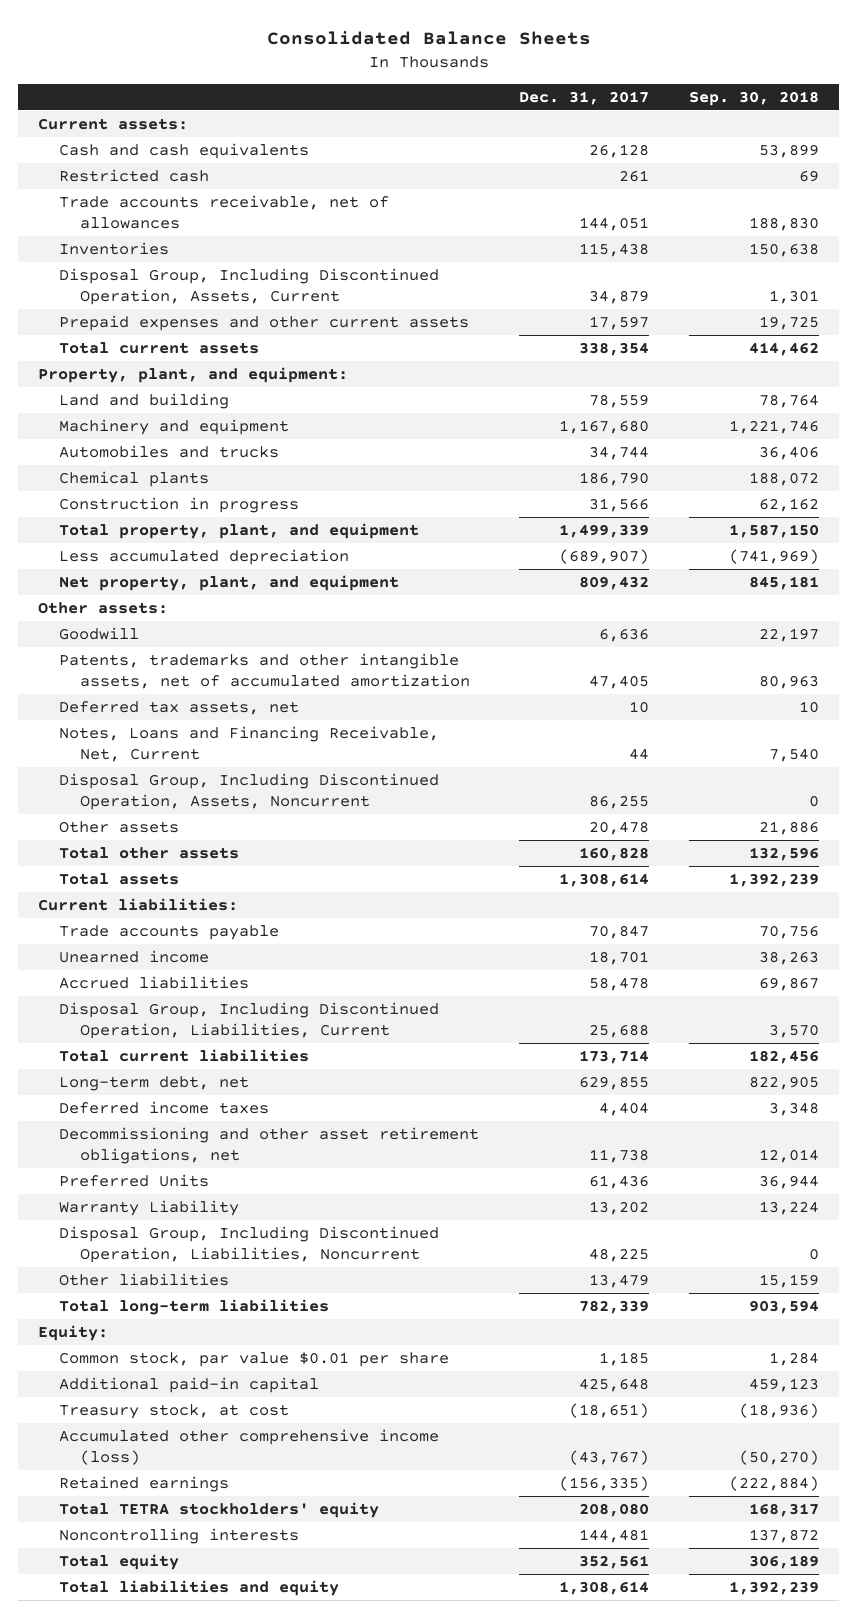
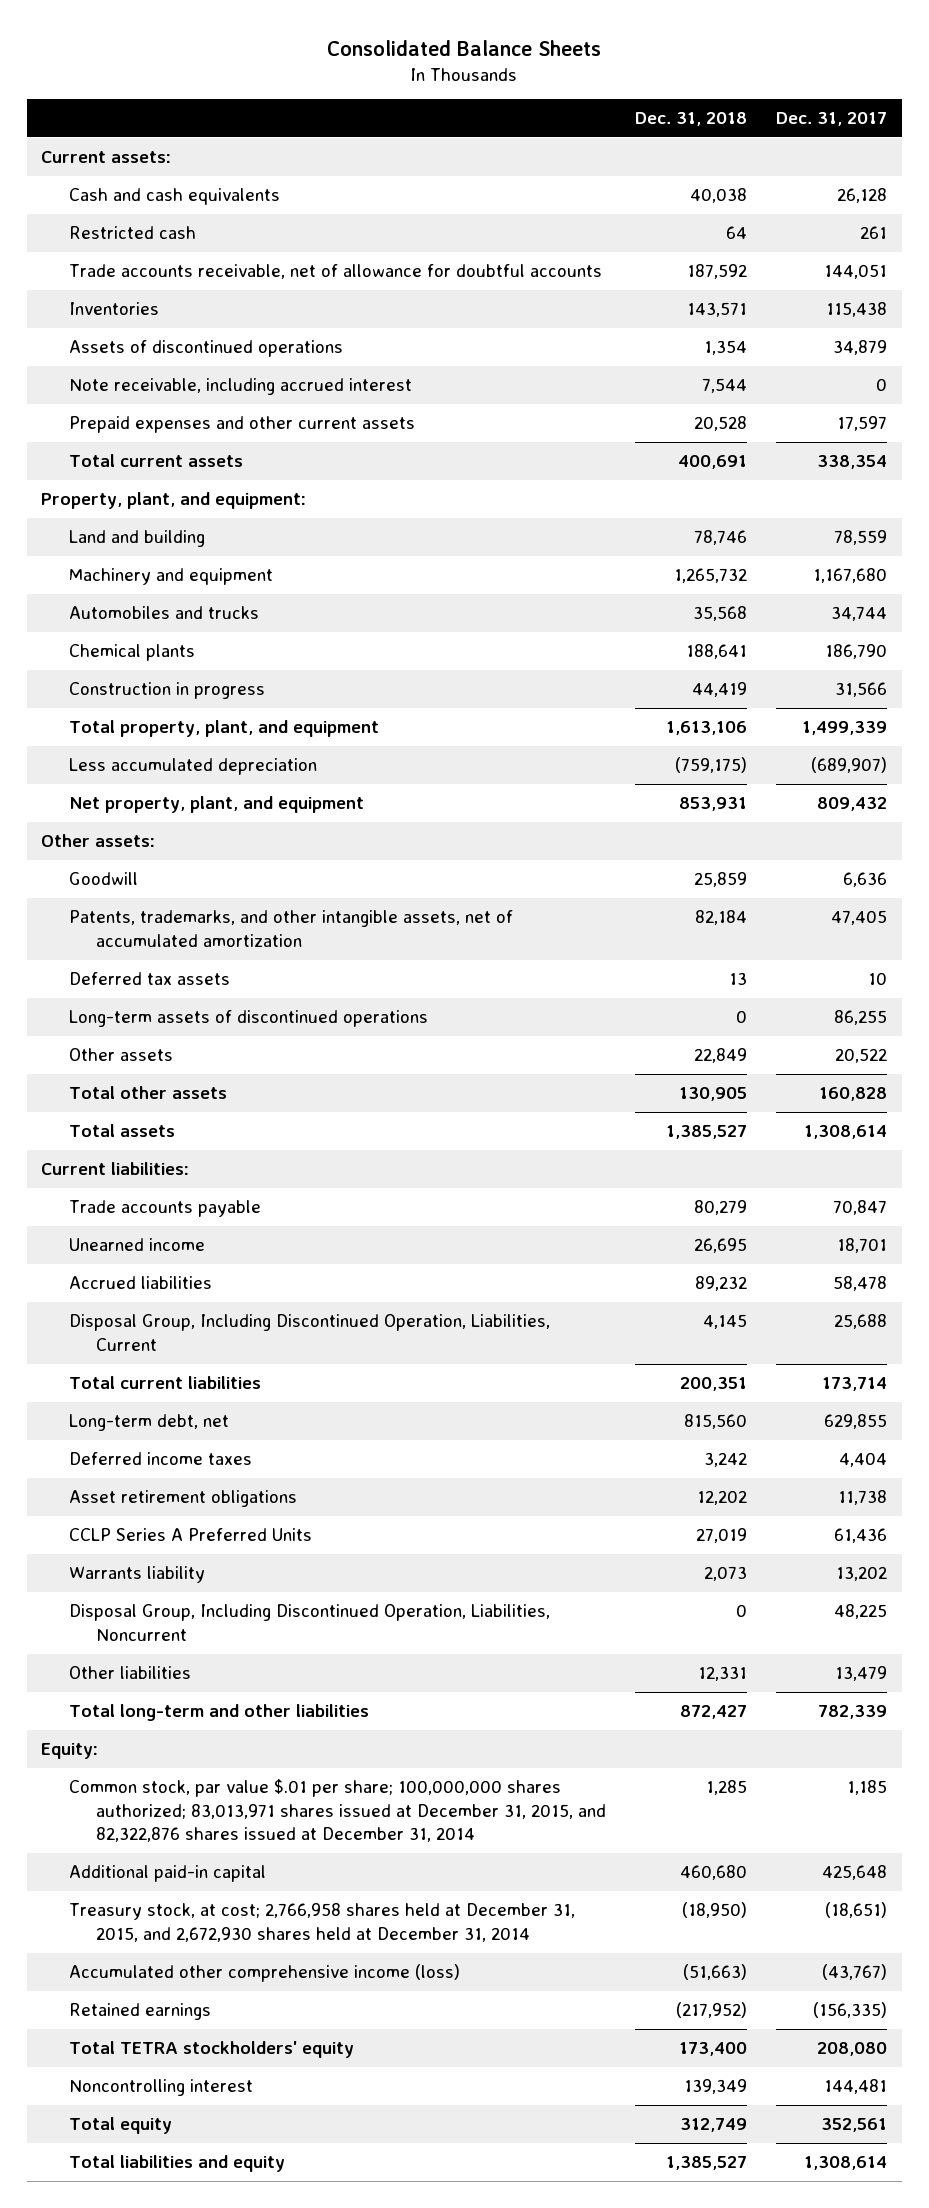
- | Dec. 31, 2017 | Sep. 30, 2018
+ | Dec. 31, 2018 | Dec. 31, 2017
- Trade accounts receivable, net of allowances | 144,051 | 188,830
+ Trade accounts receivable, net of allowance for doubtful accounts | 187,592 | 144,051
- Disposal Group, Including Discontinued Operation, Assets, Current | 34,879 | 1,301
+ Assets of discontinued operations | 1,354 | 34,879
+ Note receivable, including accrued interest | 7,544 | 0
- Patents, trademarks and other intangible assets, net of accumulated amortization | 47,405 | 80,963
- Deferred tax assets, net | 10 | 10
- Notes, Loans and Financing Receivable, Net, Current | 44 | 7,540
- Disposal Group, Including Discontinued Operation, Assets, Noncurrent | 86,255 | 0
- Other assets | 20,478 | 21,886
+ Patents, trademarks, and other intangible assets, net of accumulated amortization | 82,184 | 47,405
+ Deferred tax assets | 13 | 10
+ Long-term assets of discontinued operations | 0 | 86,255
+ Other assets | 22,849 | 20,522
- Decommissioning and other asset retirement obligations, net | 11,738 | 12,014
- Preferred Units | 61,436 | 36,944
- Warranty Liability | 13,202 | 13,224
+ Asset retirement obligations | 12,202 | 11,738
+ CCLP Series A Preferred Units | 27,019 | 61,436
+ Warrants liability | 2,073 | 13,202
- Total long-term liabilities | 782,339 | 903,594
+ Total long-term and other liabilities | 872,427 | 782,339
- Common stock, par value $0.01 per share | 1,185 | 1,284
+ Common stock, par value $.01 per share; 100,000,000 shares authorized; 83,013,971 shares issued at December 31, 2015, and 82,322,876 shares issued at December 31, 2014 | 1,285 | 1,185
- Treasury stock, at cost | (18,651) | (18,936)
+ Treasury stock, at cost; 2,766,958 shares held at December 31, 2015, and 2,672,930 shares held at December 31, 2014 | (18,950) | (18,651)
- Noncontrolling interests | 144,481 | 137,872
+ Noncontrolling interest | 139,349 | 144,481

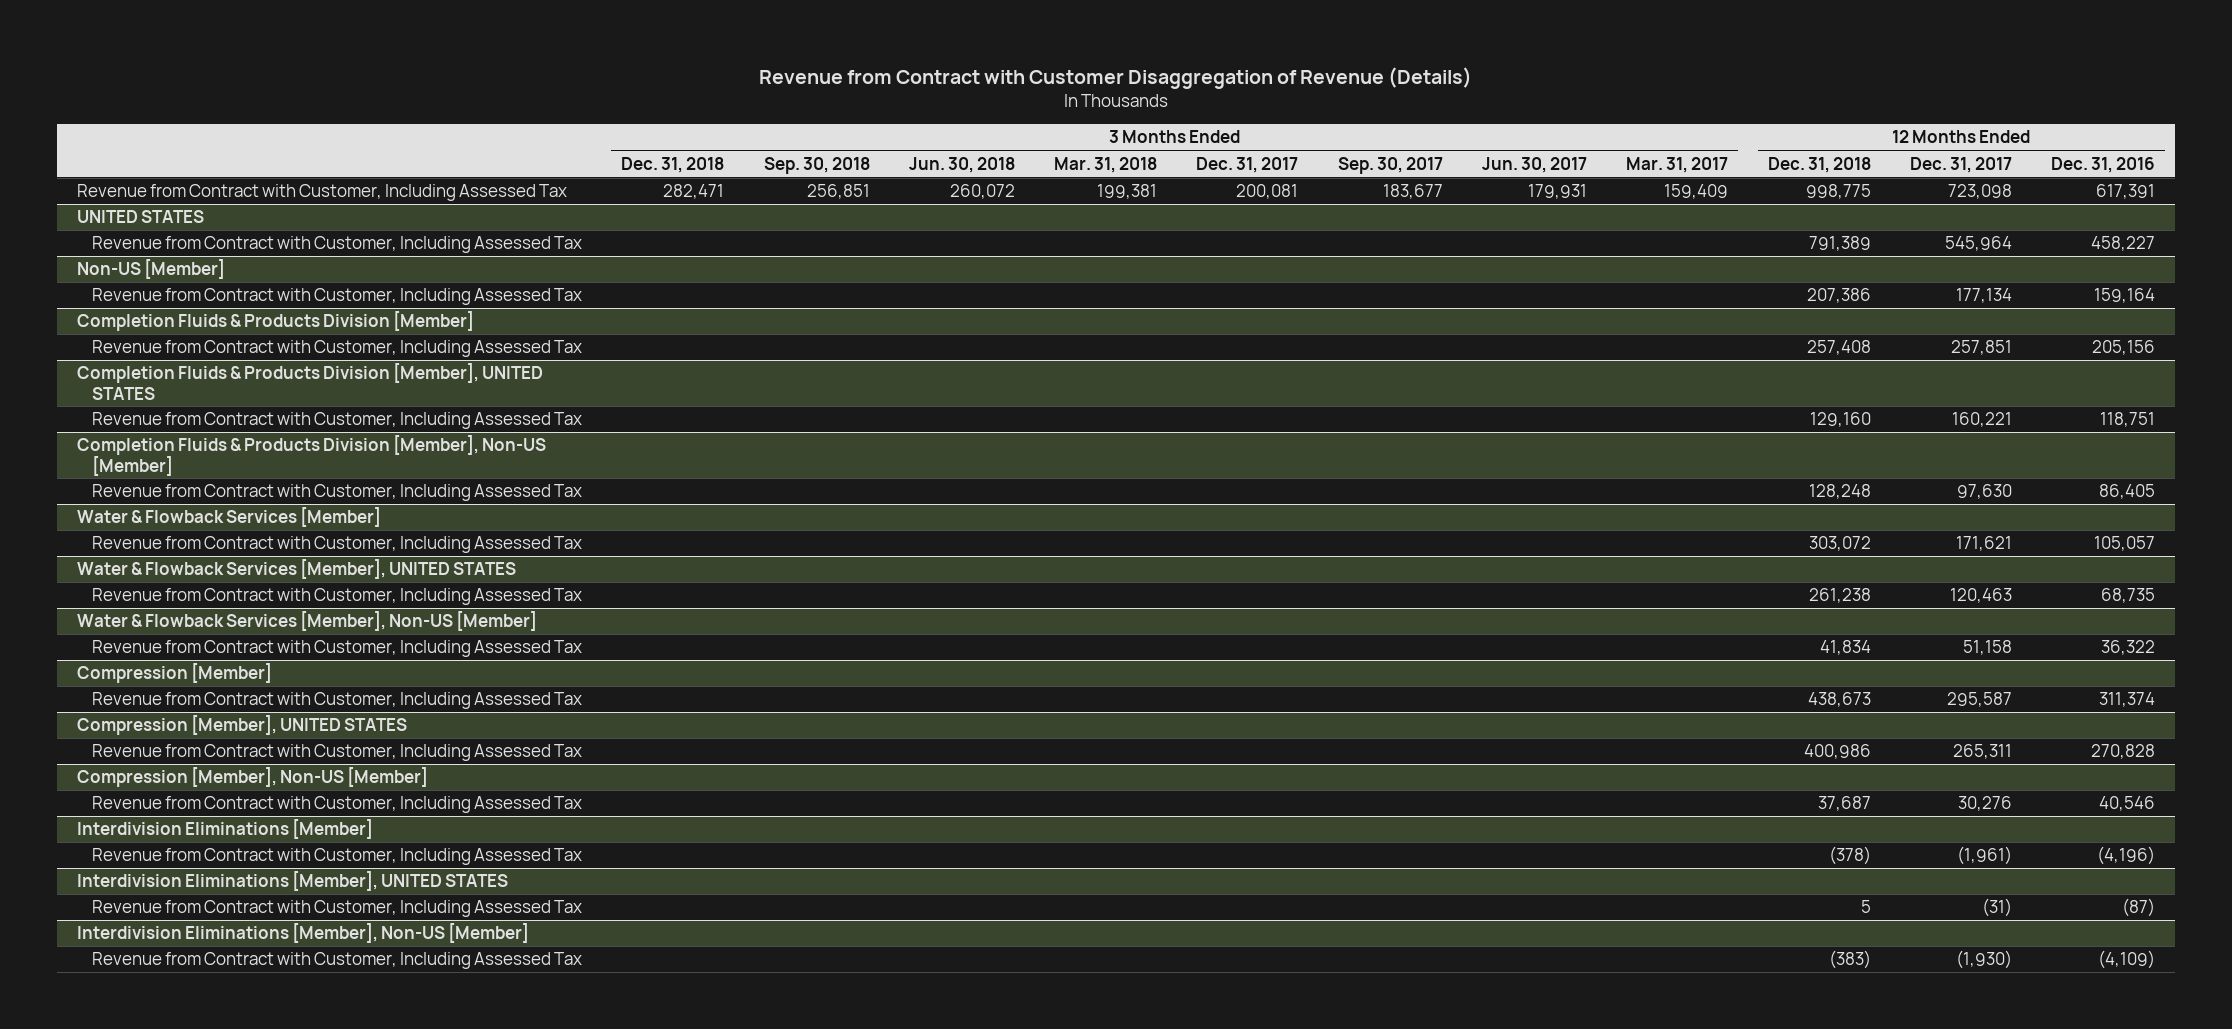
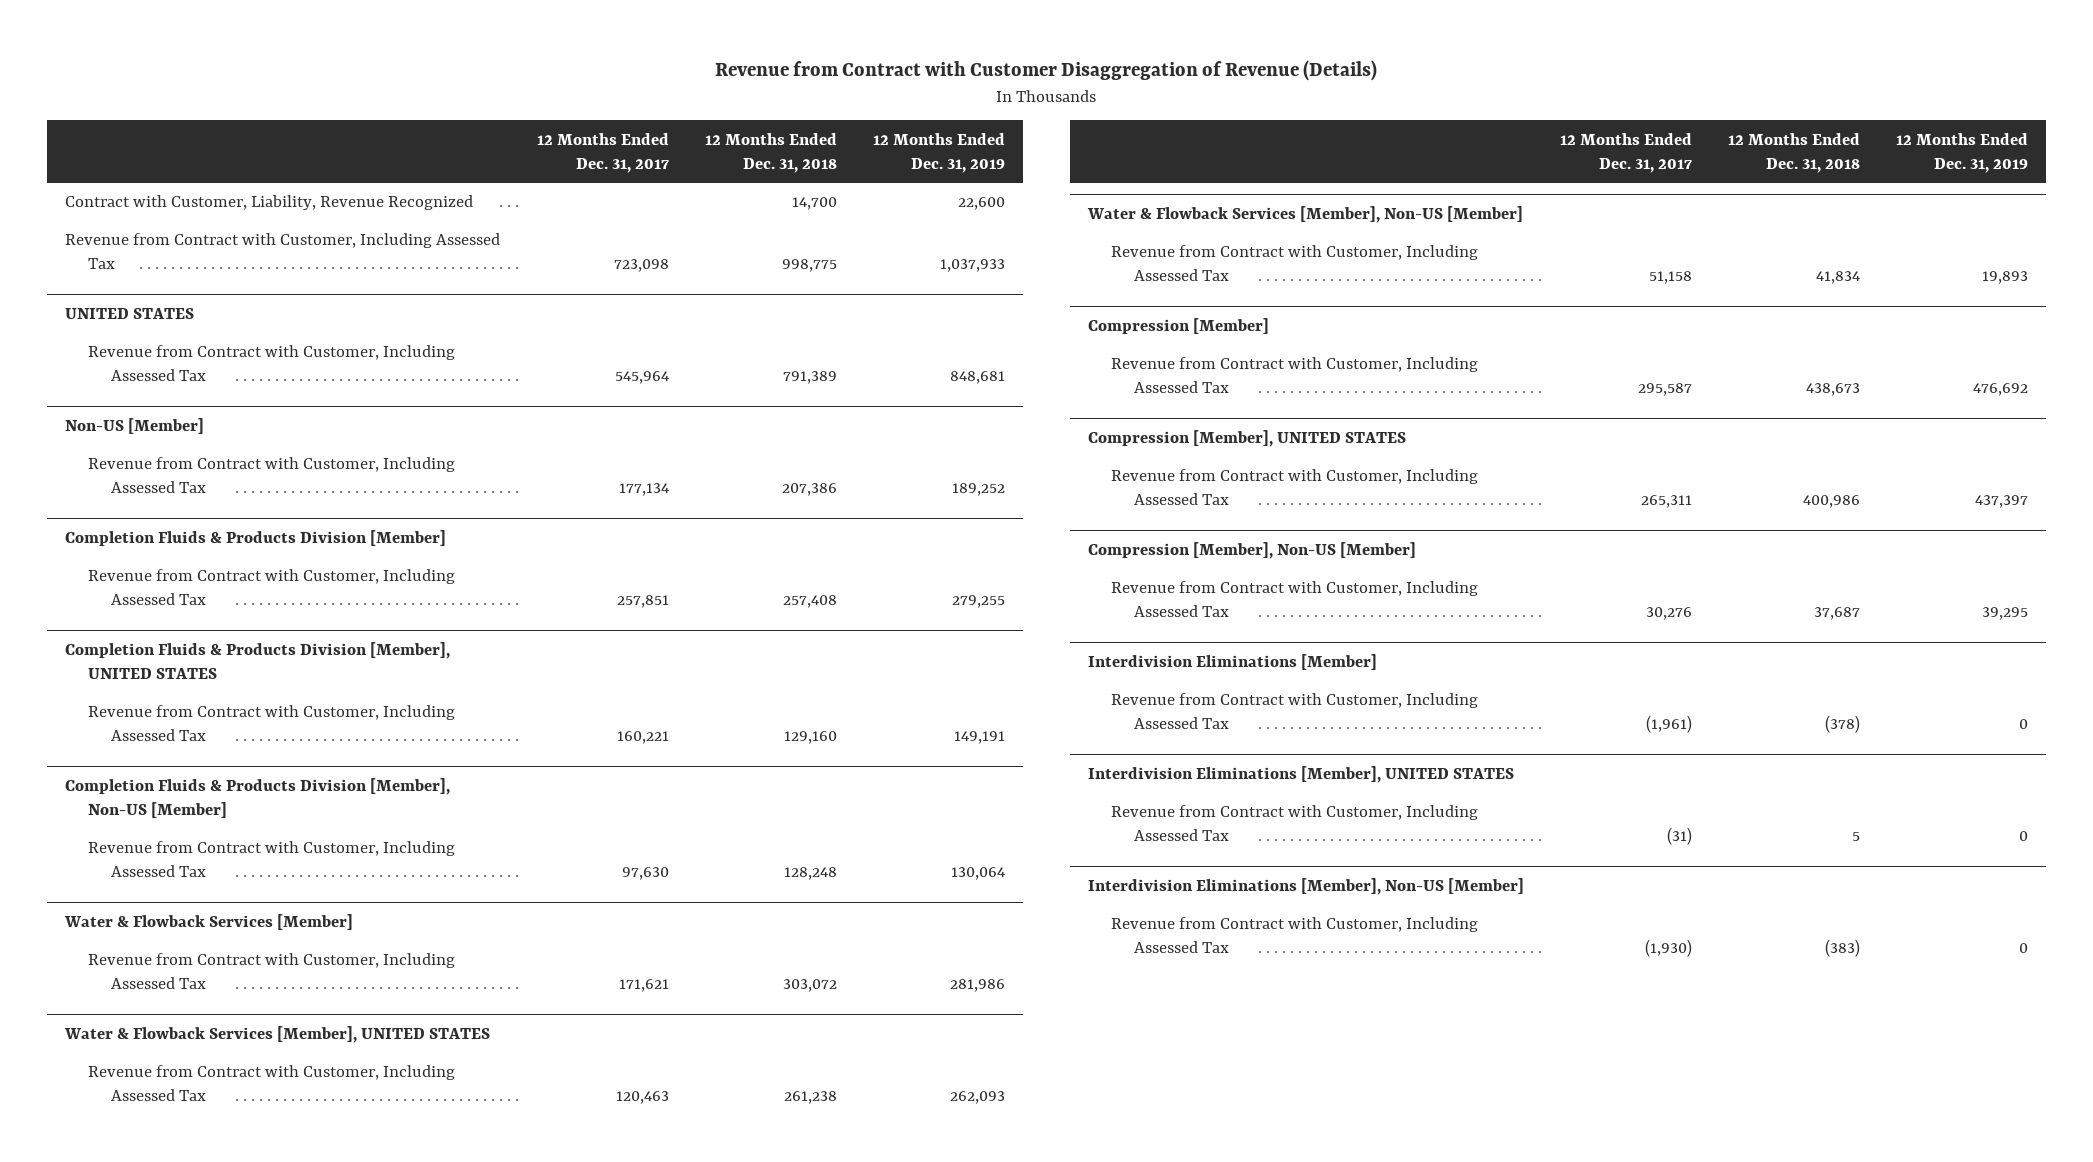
- | 3 Months Ended Dec. 31, 2018 | 3 Months Ended Sep. 30, 2018 | 3 Months Ended Jun. 30, 2018 | 3 Months Ended Mar. 31, 2018 | 3 Months Ended Dec. 31, 2017 | 3 Months Ended Sep. 30, 2017 | 3 Months Ended Jun. 30, 2017 | 3 Months Ended Mar. 31, 2017 | 12 Months Ended Dec. 31, 2018 | 12 Months Ended Dec. 31, 2017 | 12 Months Ended Dec. 31, 2016
+ | 12 Months Ended Dec. 31, 2017 | 12 Months Ended Dec. 31, 2018 | 12 Months Ended Dec. 31, 2019
+ Contract with Customer, Liability, Revenue Recognized | | 14,700 | 22,600

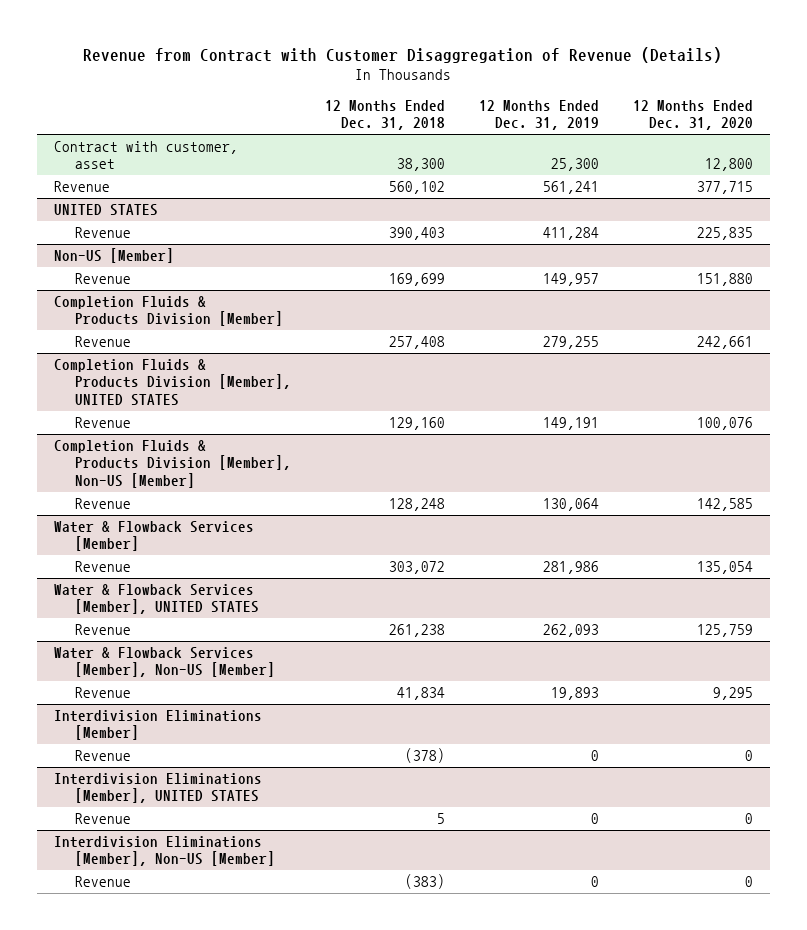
- | 12 Months Ended Dec. 31, 2017 | 12 Months Ended Dec. 31, 2018 | 12 Months Ended Dec. 31, 2019
+ | 12 Months Ended Dec. 31, 2018 | 12 Months Ended Dec. 31, 2019 | 12 Months Ended Dec. 31, 2020
- Contract with Customer, Liability, Revenue Recognized | | 14,700 | 22,600
- Revenue from Contract with Customer, Including Assessed Tax | 723,098 | 998,775 | 1,037,933
+ Contract with customer, asset | 38,300 | 25,300 | 12,800
+ Revenue | 560,102 | 561,241 | 377,715
@ UNITED STATES
- Revenue from Contract with Customer, Including Assessed Tax | 545,964 | 791,389 | 848,681
+ Revenue | 390,403 | 411,284 | 225,835
@ Non-US [Member]
- Revenue from Contract with Customer, Including Assessed Tax | 177,134 | 207,386 | 189,252
+ Revenue | 169,699 | 149,957 | 151,880
@ Completion Fluids & Products Division [Member]
- Revenue from Contract with Customer, Including Assessed Tax | 257,851 | 257,408 | 279,255
+ Revenue | 257,408 | 279,255 | 242,661
@ Completion Fluids & Products Division [Member], UNITED STATES
- Revenue from Contract with Customer, Including Assessed Tax | 160,221 | 129,160 | 149,191
+ Revenue | 129,160 | 149,191 | 100,076
@ Completion Fluids & Products Division [Member], Non-US [Member]
- Revenue from Contract with Customer, Including Assessed Tax | 97,630 | 128,248 | 130,064
+ Revenue | 128,248 | 130,064 | 142,585
@ Water & Flowback Services [Member]
- Revenue from Contract with Customer, Including Assessed Tax | 171,621 | 303,072 | 281,986
+ Revenue | 303,072 | 281,986 | 135,054
@ Water & Flowback Services [Member], UNITED STATES
- Revenue from Contract with Customer, Including Assessed Tax | 120,463 | 261,238 | 262,093
+ Revenue | 261,238 | 262,093 | 125,759
@ Water & Flowback Services [Member], Non-US [Member]
- Revenue from Contract with Customer, Including Assessed Tax | 51,158 | 41,834 | 19,893
- Compression [Member]
- Revenue from Contract with Customer, Including Assessed Tax | 295,587 | 438,673 | 476,692
- Compression [Member], UNITED STATES
- Revenue from Contract with Customer, Including Assessed Tax | 265,311 | 400,986 | 437,397
- Compression [Member], Non-US [Member]
- Revenue from Contract with Customer, Including Assessed Tax | 30,276 | 37,687 | 39,295
@ Water & Flowback Services [Member], Non-US [Member]
+ Revenue | 41,834 | 19,893 | 9,295
@ Interdivision Eliminations [Member]
- Revenue from Contract with Customer, Including Assessed Tax | (1,961) | (378) | 0
+ Revenue | (378) | 0 | 0
@ Interdivision Eliminations [Member], UNITED STATES
- Revenue from Contract with Customer, Including Assessed Tax | (31) | 5 | 0
+ Revenue | 5 | 0 | 0
@ Interdivision Eliminations [Member], Non-US [Member]
- Revenue from Contract with Customer, Including Assessed Tax | (1,930) | (383) | 0
+ Revenue | (383) | 0 | 0

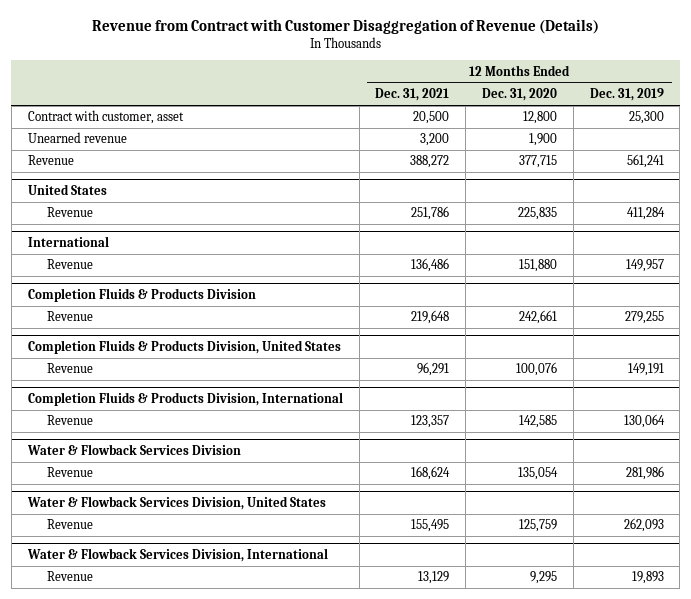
- | 12 Months Ended Dec. 31, 2018 | 12 Months Ended Dec. 31, 2019 | 12 Months Ended Dec. 31, 2020
+ | 12 Months Ended Dec. 31, 2021 | 12 Months Ended Dec. 31, 2020 | 12 Months Ended Dec. 31, 2019
+ Unearned revenue | 3,200 | 1,900 |
- UNITED STATES
+ United States
- Non-US [Member]
+ International
- Completion Fluids & Products Division [Member]
+ Completion Fluids & Products Division
- Completion Fluids & Products Division [Member], UNITED STATES
+ Completion Fluids & Products Division, United States
- Completion Fluids & Products Division [Member], Non-US [Member]
+ Completion Fluids & Products Division, International
- Water & Flowback Services [Member]
+ Water & Flowback Services Division
- Water & Flowback Services [Member], UNITED STATES
+ Water & Flowback Services Division, United States
- Water & Flowback Services [Member], Non-US [Member]
+ Water & Flowback Services Division, International
- Interdivision Eliminations [Member]
- Revenue | (378) | 0 | 0
- Interdivision Eliminations [Member], UNITED STATES
- Revenue | 5 | 0 | 0
- Interdivision Eliminations [Member], Non-US [Member]
- Revenue | (383) | 0 | 0

